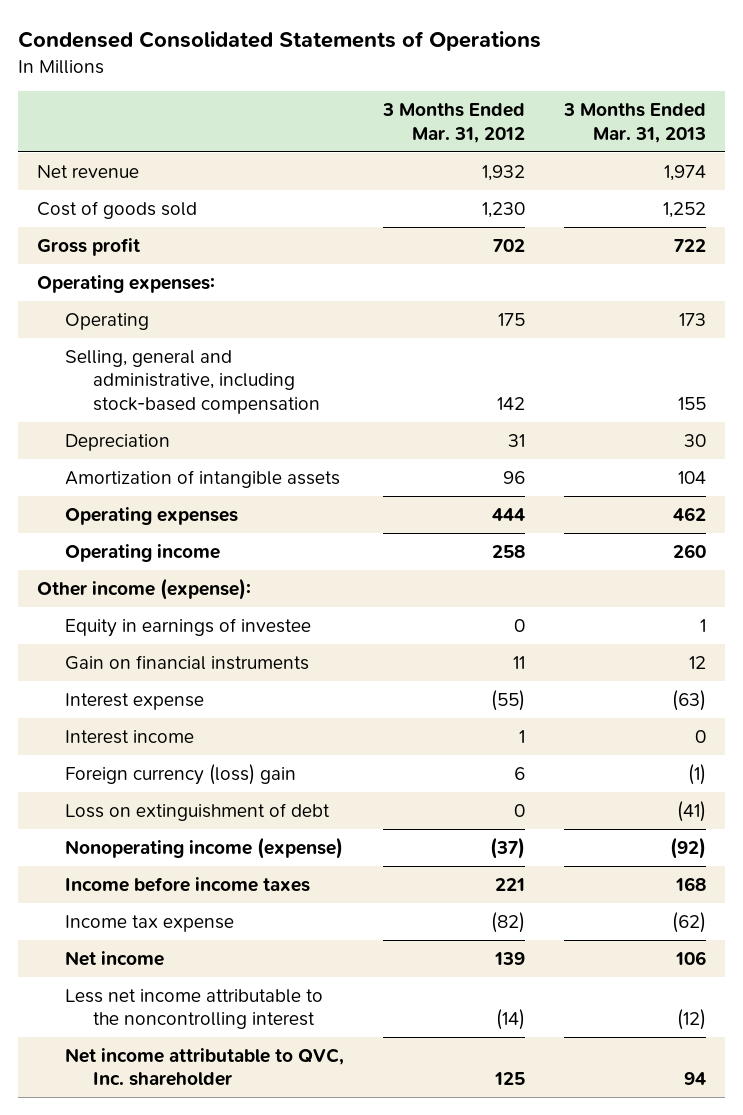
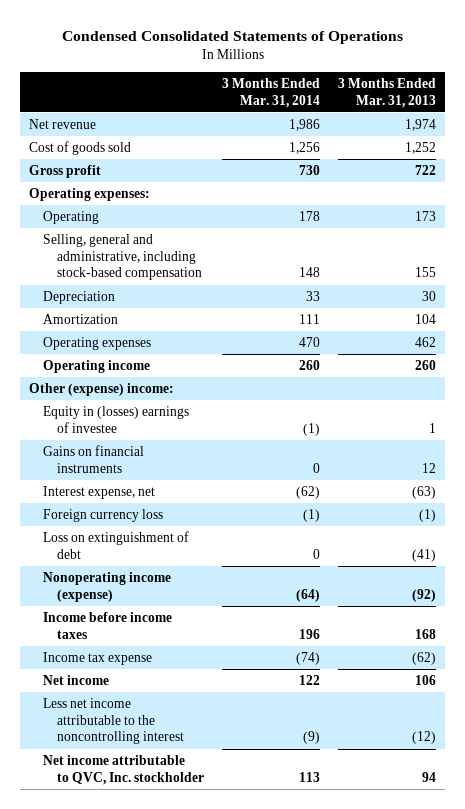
- | 3 Months Ended Mar. 31, 2012 | 3 Months Ended Mar. 31, 2013
+ | 3 Months Ended Mar. 31, 2014 | 3 Months Ended Mar. 31, 2013
- Amortization of intangible assets | 96 | 104
+ Amortization | 111 | 104
- Other income (expense):
- Equity in earnings of investee | 0 | 1
- Gain on financial instruments | 11 | 12
- Interest expense | (55) | (63)
- Interest income | 1 | 0
- Foreign currency (loss) gain | 6 | (1)
+ Other (expense) income:
+ Equity in (losses) earnings of investee | (1) | 1
+ Gains on financial instruments | 0 | 12
+ Interest expense, net | (62) | (63)
+ Foreign currency loss | (1) | (1)
- Net income attributable to QVC, Inc. shareholder | 125 | 94
+ Net income attributable to QVC, Inc. stockholder | 113 | 94

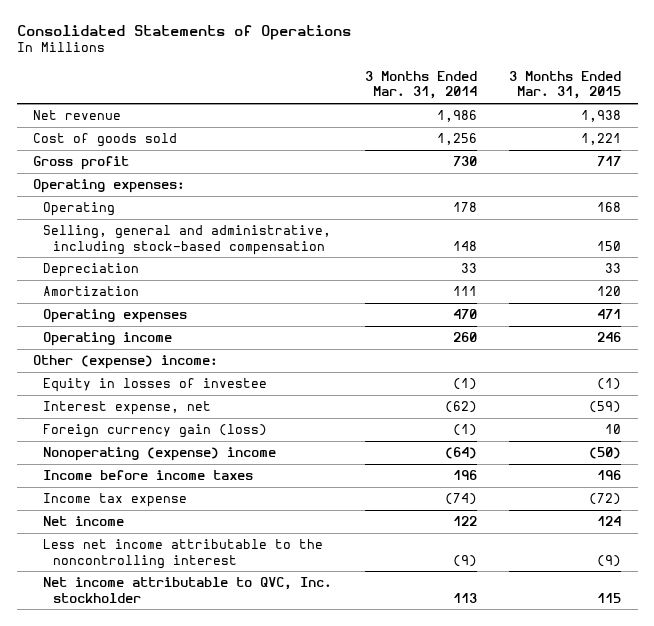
- Condensed Consolidated Statements of Operations
+ Consolidated Statements of Operations
- | 3 Months Ended Mar. 31, 2014 | 3 Months Ended Mar. 31, 2013
+ | 3 Months Ended Mar. 31, 2014 | 3 Months Ended Mar. 31, 2015
- Equity in (losses) earnings of investee | (1) | 1
- Gains on financial instruments | 0 | 12
+ Equity in losses of investee | (1) | (1)
- Foreign currency loss | (1) | (1)
- Loss on extinguishment of debt | 0 | (41)
- Nonoperating income (expense) | (64) | (92)
+ Foreign currency gain (loss) | (1) | 10
+ Nonoperating (expense) income | (64) | (50)

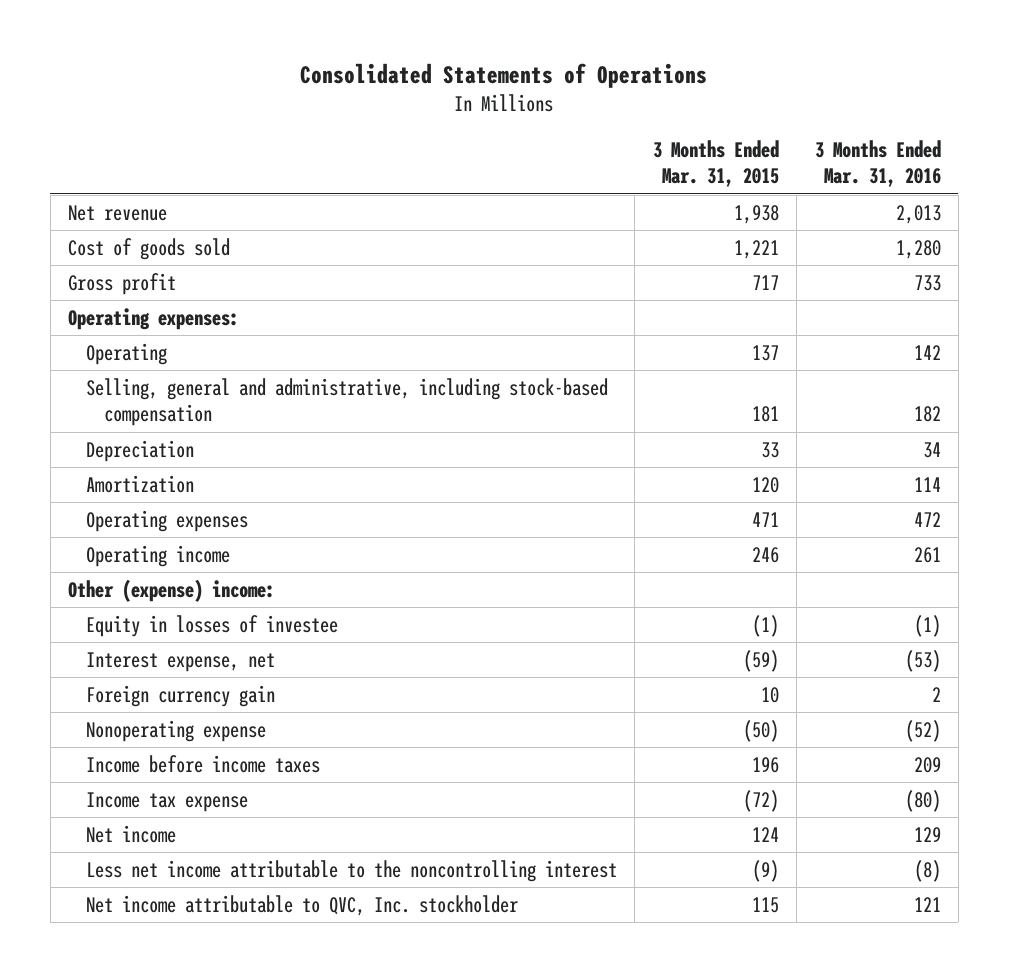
- | 3 Months Ended Mar. 31, 2014 | 3 Months Ended Mar. 31, 2015
+ | 3 Months Ended Mar. 31, 2015 | 3 Months Ended Mar. 31, 2016
- Operating | 178 | 168
- Selling, general and administrative, including stock-based compensation | 148 | 150
+ Operating | 137 | 142
+ Selling, general and administrative, including stock-based compensation | 181 | 182
- Foreign currency gain (loss) | (1) | 10
- Nonoperating (expense) income | (64) | (50)
+ Foreign currency gain | 10 | 2
+ Nonoperating expense | (50) | (52)

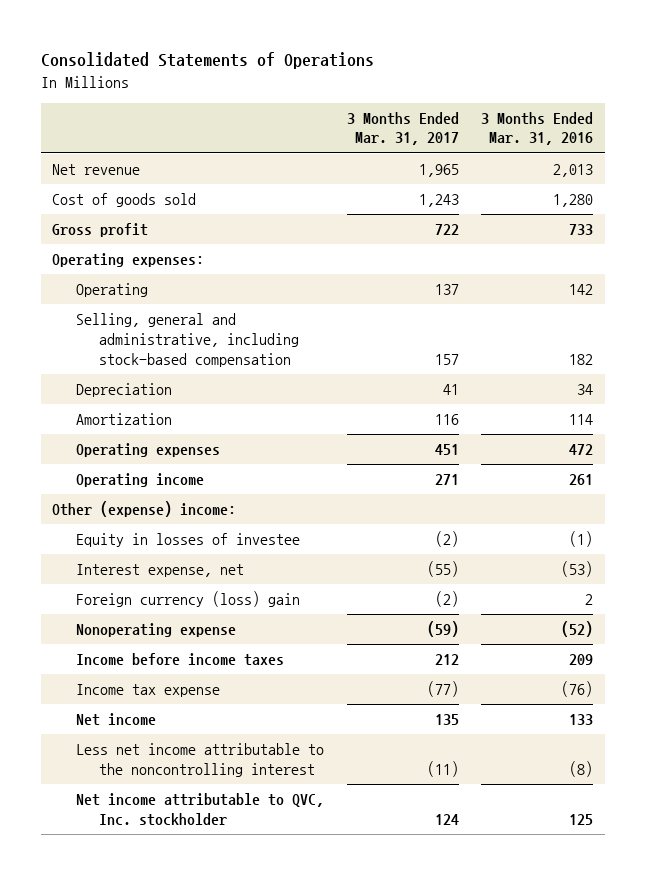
- | 3 Months Ended Mar. 31, 2015 | 3 Months Ended Mar. 31, 2016
+ | 3 Months Ended Mar. 31, 2017 | 3 Months Ended Mar. 31, 2016
- Foreign currency gain | 10 | 2
+ Foreign currency (loss) gain | (2) | 2
- Income tax expense | (72) | (80)
- Net income | 124 | 129
+ Income tax expense | (77) | (76)
+ Net income | 135 | 133
- Net income attributable to QVC, Inc. stockholder | 115 | 121
+ Net income attributable to QVC, Inc. stockholder | 124 | 125

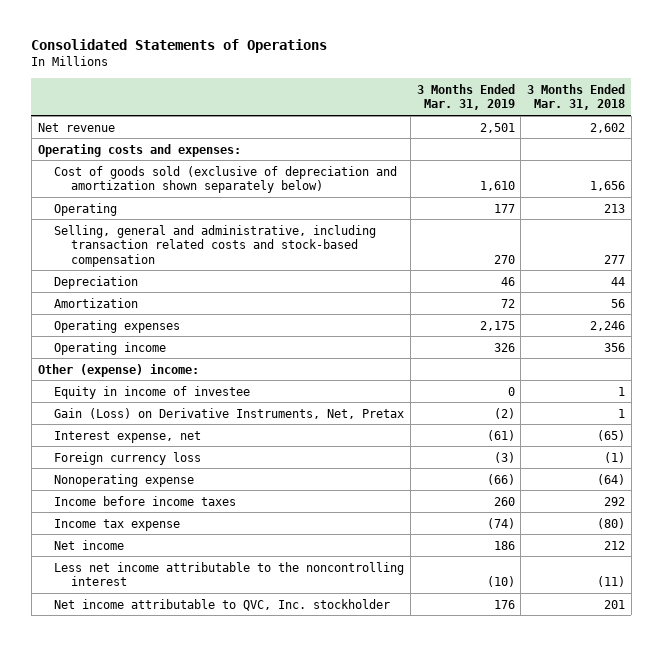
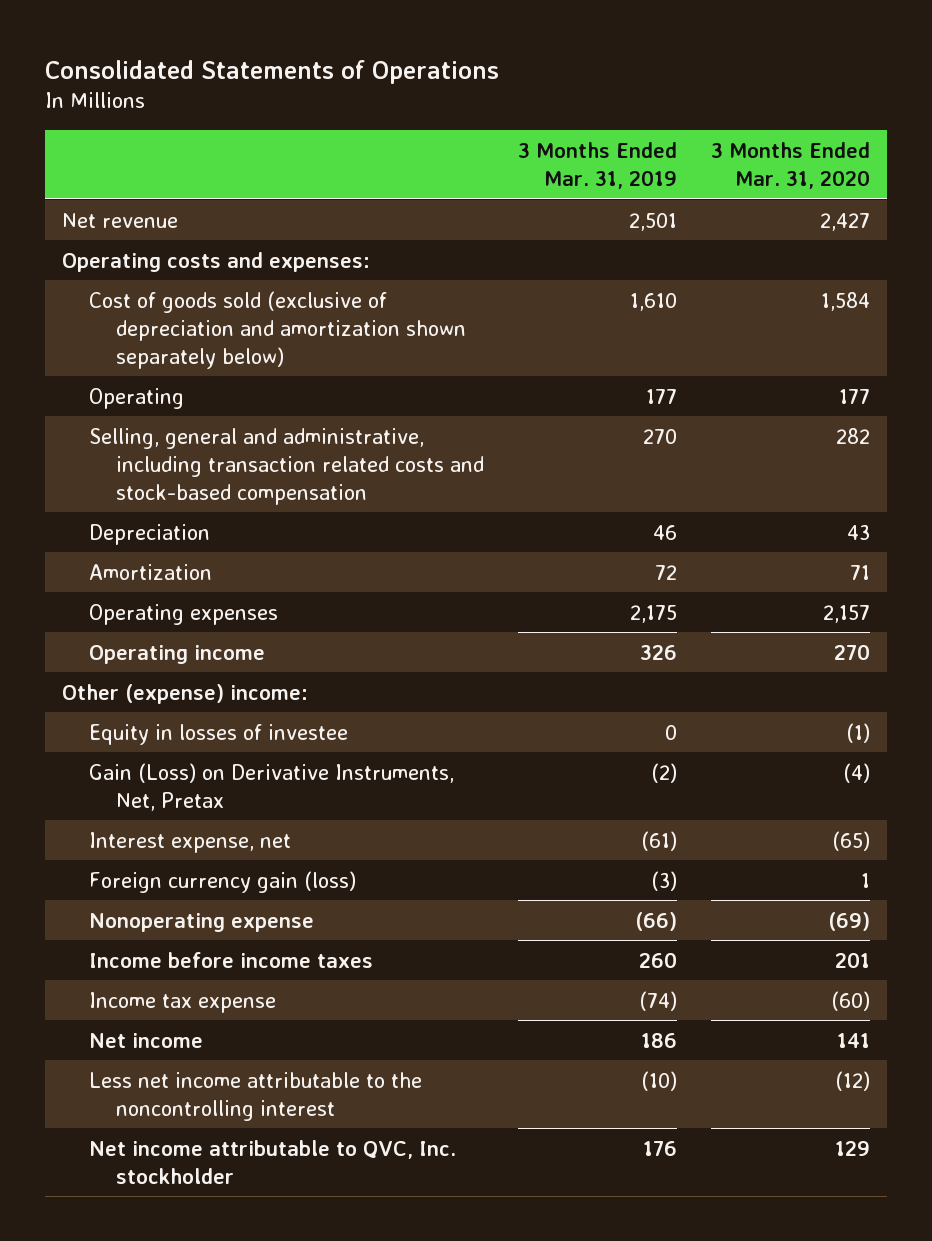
- | 3 Months Ended Mar. 31, 2019 | 3 Months Ended Mar. 31, 2018
+ | 3 Months Ended Mar. 31, 2019 | 3 Months Ended Mar. 31, 2020
- Equity in income of investee | 0 | 1
+ Equity in losses of investee | 0 | (1)
- Foreign currency loss | (3) | (1)
+ Foreign currency gain (loss) | (3) | 1

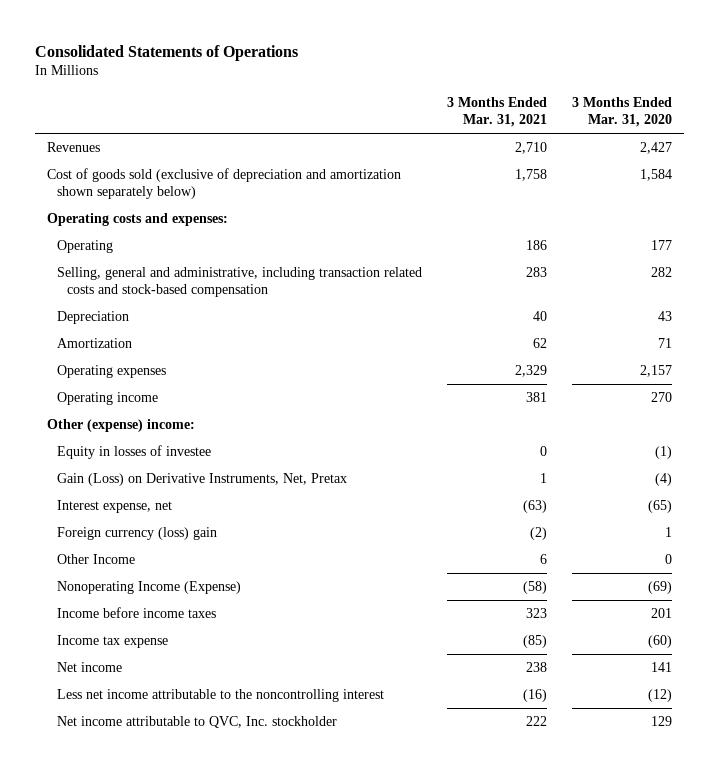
- | 3 Months Ended Mar. 31, 2019 | 3 Months Ended Mar. 31, 2020
+ | 3 Months Ended Mar. 31, 2021 | 3 Months Ended Mar. 31, 2020
- Net revenue | 2,501 | 2,427
+ Revenues | 2,710 | 2,427
moved down: Operating costs and expenses:
- Foreign currency gain (loss) | (3) | 1
- Nonoperating expense | (66) | (69)
+ Foreign currency (loss) gain | (2) | 1
+ Other Income | 6 | 0
+ Nonoperating Income (Expense) | (58) | (69)

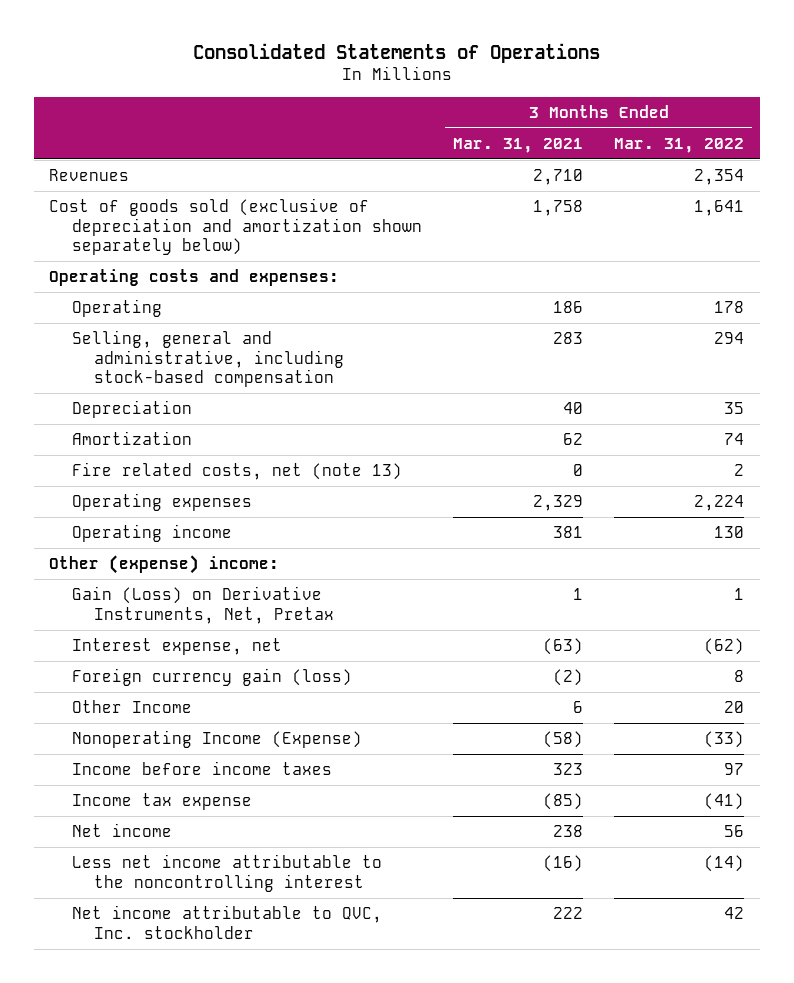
- | 3 Months Ended Mar. 31, 2021 | 3 Months Ended Mar. 31, 2020
+ | 3 Months Ended Mar. 31, 2021 | 3 Months Ended Mar. 31, 2022
- Selling, general and administrative, including transaction related costs and stock-based compensation | 283 | 282
+ Selling, general and administrative, including stock-based compensation | 283 | 294
+ Fire related costs, net (note 13) | 0 | 2
- Equity in losses of investee | 0 | (1)
- Foreign currency (loss) gain | (2) | 1
+ Foreign currency gain (loss) | (2) | 8

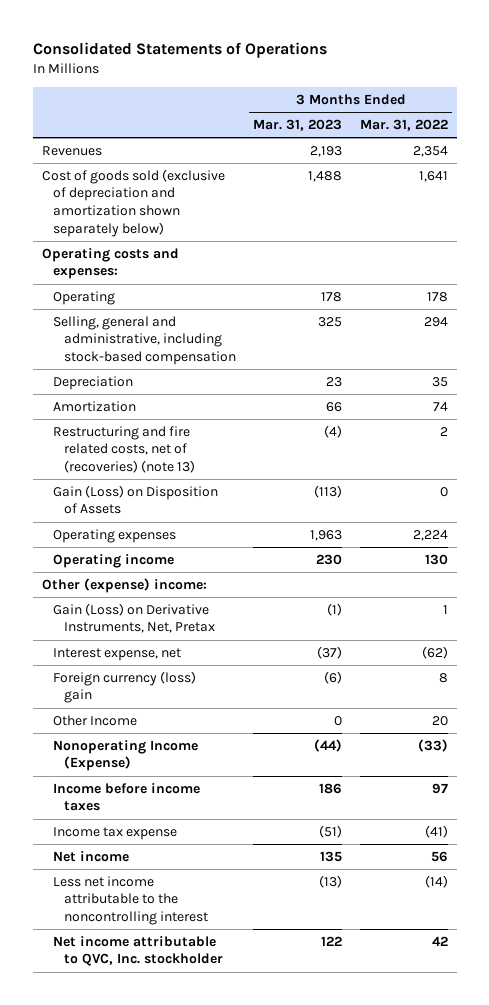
- | 3 Months Ended Mar. 31, 2021 | 3 Months Ended Mar. 31, 2022
+ | 3 Months Ended Mar. 31, 2023 | 3 Months Ended Mar. 31, 2022
- Fire related costs, net (note 13) | 0 | 2
+ Restructuring and fire related costs, net of (recoveries) (note 13) | (4) | 2
+ Gain (Loss) on Disposition of Assets | (113) | 0
- Foreign currency gain (loss) | (2) | 8
+ Foreign currency (loss) gain | (6) | 8

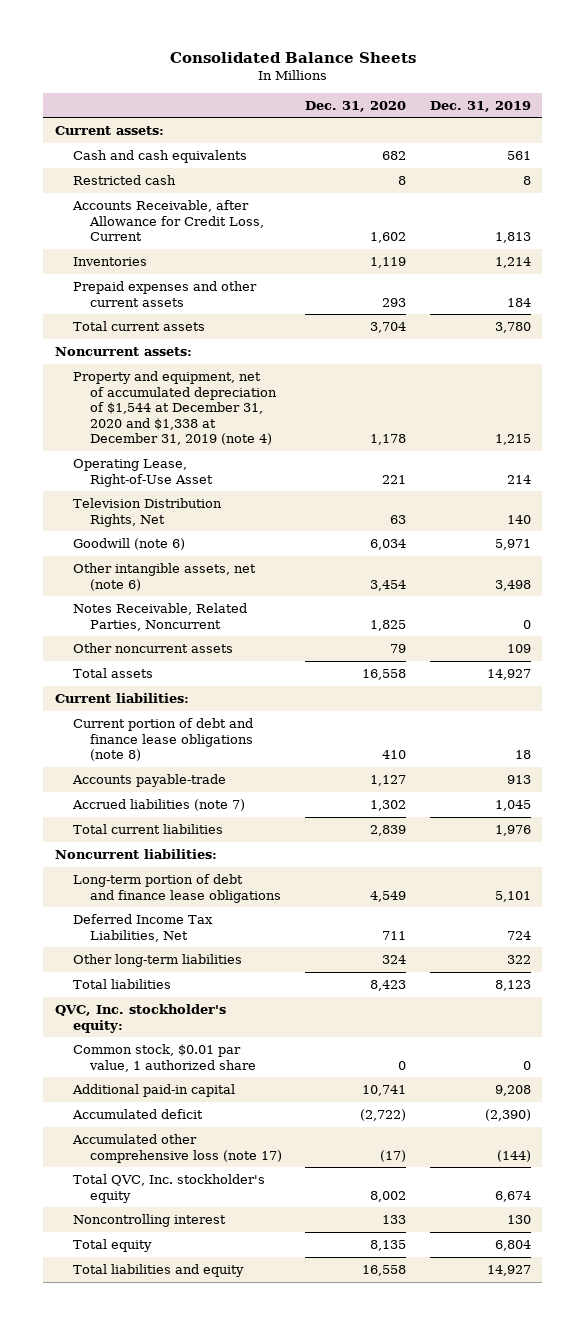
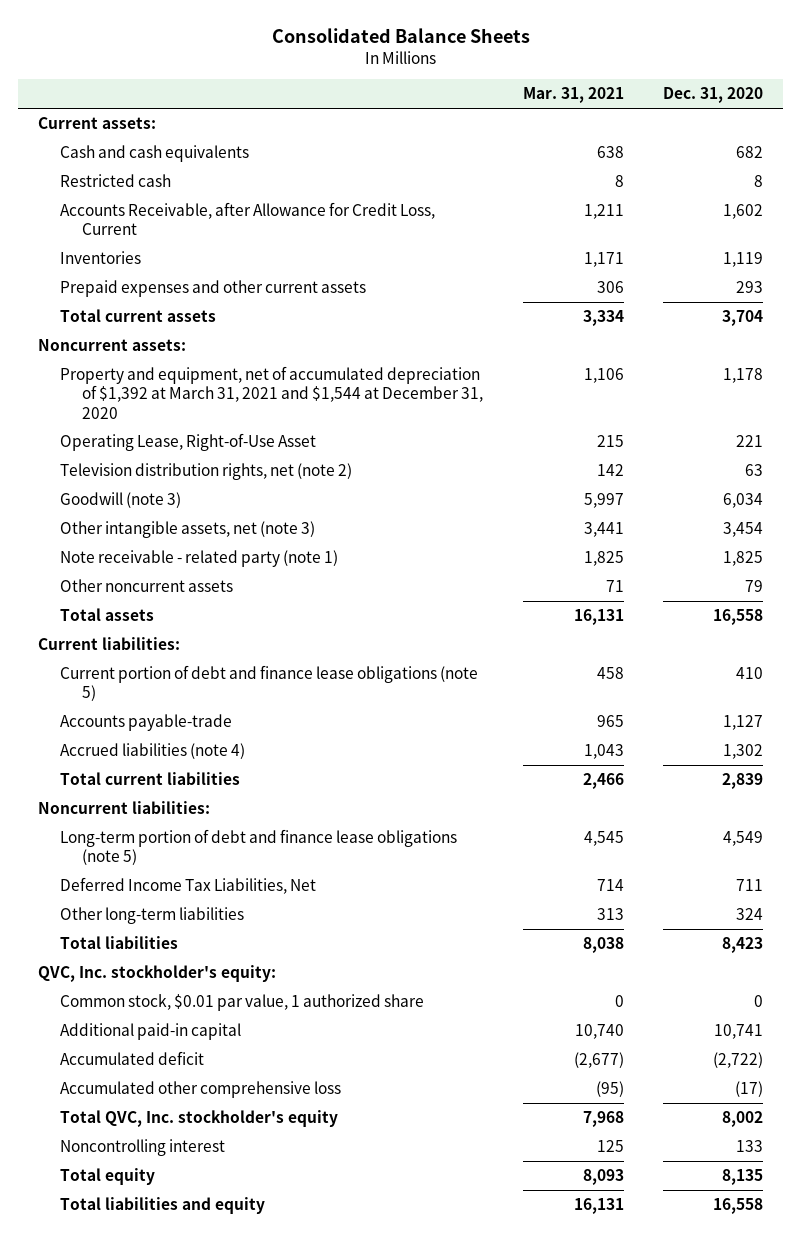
- | Dec. 31, 2020 | Dec. 31, 2019
+ | Mar. 31, 2021 | Dec. 31, 2020
- Property and equipment, net of accumulated depreciation of $1,544 at December 31, 2020 and $1,338 at December 31, 2019 (note 4) | 1,178 | 1,215
+ Property and equipment, net of accumulated depreciation of $1,392 at March 31, 2021 and $1,544 at December 31, 2020 | 1,106 | 1,178
- Television Distribution Rights, Net | 63 | 140
- Goodwill (note 6) | 6,034 | 5,971
- Other intangible assets, net (note 6) | 3,454 | 3,498
- Notes Receivable, Related Parties, Noncurrent | 1,825 | 0
+ Television distribution rights, net (note 2) | 142 | 63
+ Goodwill (note 3) | 5,997 | 6,034
+ Other intangible assets, net (note 3) | 3,441 | 3,454
+ Note receivable - related party (note 1) | 1,825 | 1,825
- Current portion of debt and finance lease obligations (note 8) | 410 | 18
+ Current portion of debt and finance lease obligations (note 5) | 458 | 410
- Accrued liabilities (note 7) | 1,302 | 1,045
+ Accrued liabilities (note 4) | 1,043 | 1,302
- Long-term portion of debt and finance lease obligations | 4,549 | 5,101
+ Long-term portion of debt and finance lease obligations (note 5) | 4,545 | 4,549
- Accumulated other comprehensive loss (note 17) | (17) | (144)
+ Accumulated other comprehensive loss | (95) | (17)

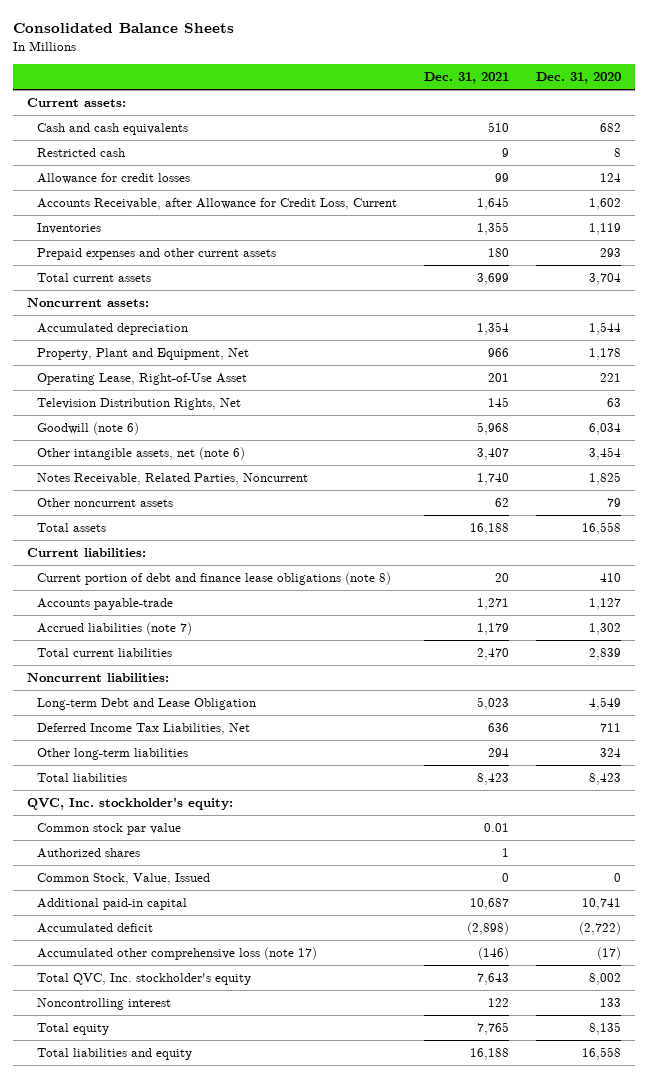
- | Mar. 31, 2021 | Dec. 31, 2020
+ | Dec. 31, 2021 | Dec. 31, 2020
+ Allowance for credit losses | 99 | 124
- Property and equipment, net of accumulated depreciation of $1,392 at March 31, 2021 and $1,544 at December 31, 2020 | 1,106 | 1,178
+ Accumulated depreciation | 1,354 | 1,544
+ Property, Plant and Equipment, Net | 966 | 1,178
- Television distribution rights, net (note 2) | 142 | 63
- Goodwill (note 3) | 5,997 | 6,034
- Other intangible assets, net (note 3) | 3,441 | 3,454
- Note receivable - related party (note 1) | 1,825 | 1,825
+ Television Distribution Rights, Net | 145 | 63
+ Goodwill (note 6) | 5,968 | 6,034
+ Other intangible assets, net (note 6) | 3,407 | 3,454
+ Notes Receivable, Related Parties, Noncurrent | 1,740 | 1,825
- Current portion of debt and finance lease obligations (note 5) | 458 | 410
+ Current portion of debt and finance lease obligations (note 8) | 20 | 410
- Accrued liabilities (note 4) | 1,043 | 1,302
+ Accrued liabilities (note 7) | 1,179 | 1,302
- Long-term portion of debt and finance lease obligations (note 5) | 4,545 | 4,549
+ Long-term Debt and Lease Obligation | 5,023 | 4,549
- Common stock, $0.01 par value, 1 authorized share | 0 | 0
+ Common stock par value | 0.01 |
+ Authorized shares | 1 |
+ Common Stock, Value, Issued | 0 | 0
- Accumulated other comprehensive loss | (95) | (17)
+ Accumulated other comprehensive loss (note 17) | (146) | (17)

